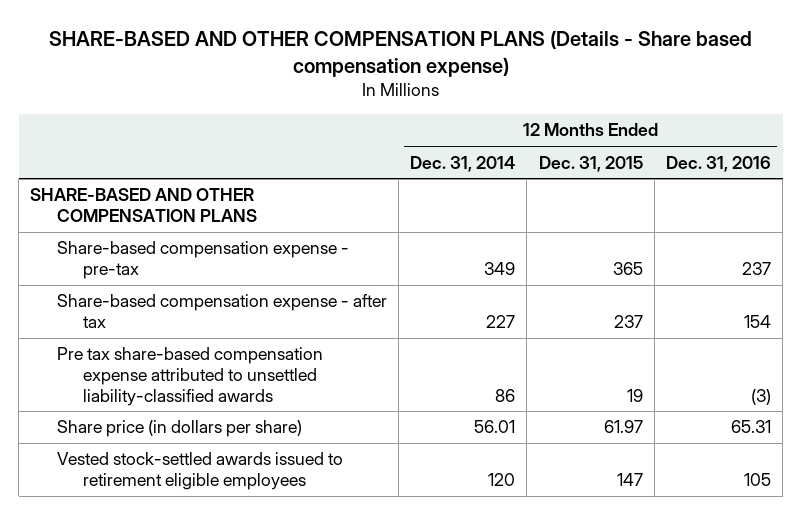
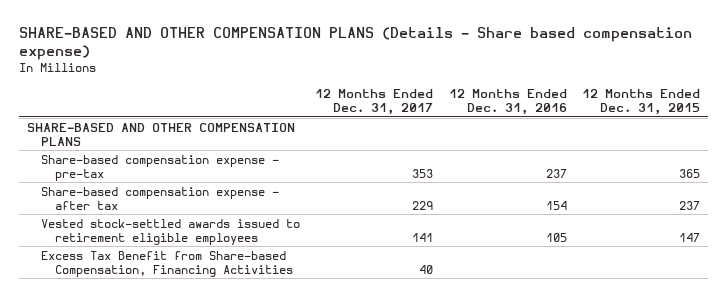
- | 12 Months Ended Dec. 31, 2014 | 12 Months Ended Dec. 31, 2015 | 12 Months Ended Dec. 31, 2016
+ | 12 Months Ended Dec. 31, 2017 | 12 Months Ended Dec. 31, 2016 | 12 Months Ended Dec. 31, 2015
- Pre tax share-based compensation expense attributed to unsettled liability-classified awards | 86 | 19 | (3)
- Share price (in dollars per share) | 56.01 | 61.97 | 65.31
+ Excess Tax Benefit from Share-based Compensation, Financing Activities | 40 | |

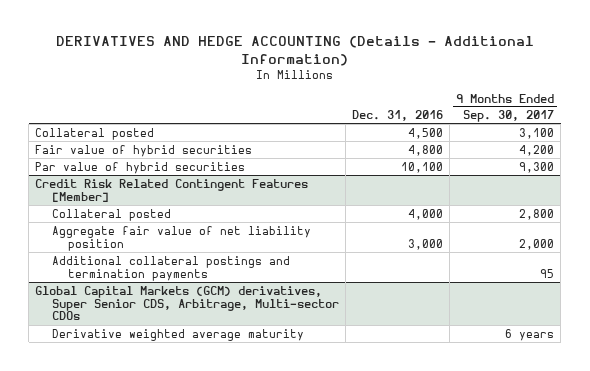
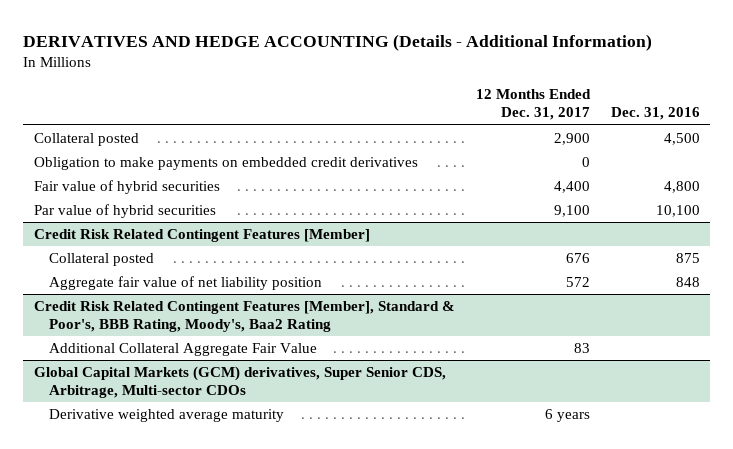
- | Dec. 31, 2016 | 9 Months Ended Sep. 30, 2017
+ | 12 Months Ended Dec. 31, 2017 | Dec. 31, 2016
+ Obligation to make payments on embedded credit derivatives | 0 |
@ Credit Risk Related Contingent Features [Member]
- Collateral posted | 4,000 | 2,800
- Aggregate fair value of net liability position | 3,000 | 2,000
- Additional collateral postings and termination payments | | 95
+ Collateral posted | 676 | 875
+ Aggregate fair value of net liability position | 572 | 848
+ Credit Risk Related Contingent Features [Member], Standard & Poor's, BBB Rating, Moody's, Baa2 Rating
+ Additional Collateral Aggregate Fair Value | 83 |

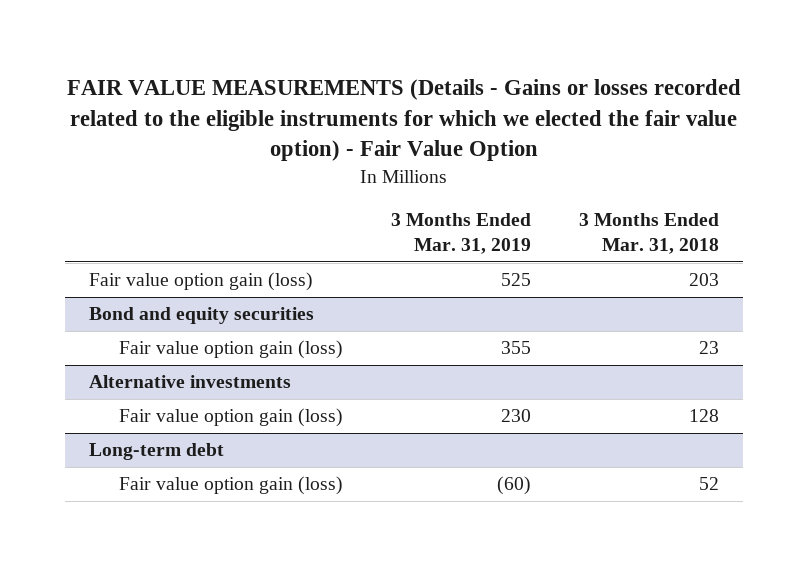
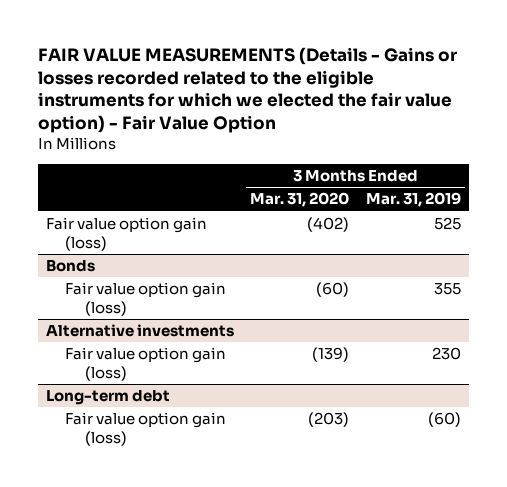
- | 3 Months Ended Mar. 31, 2019 | 3 Months Ended Mar. 31, 2018
+ | 3 Months Ended Mar. 31, 2020 | 3 Months Ended Mar. 31, 2019
- Bond and equity securities
+ Bonds

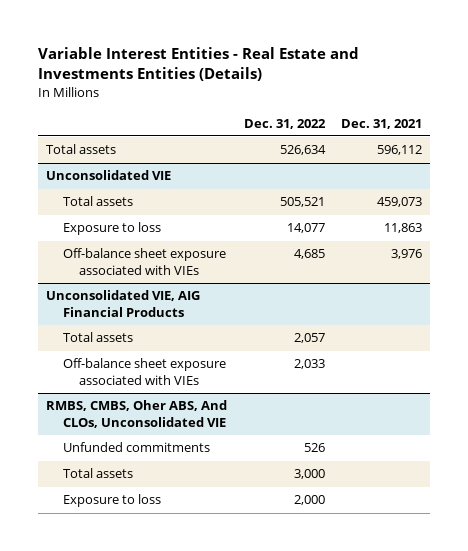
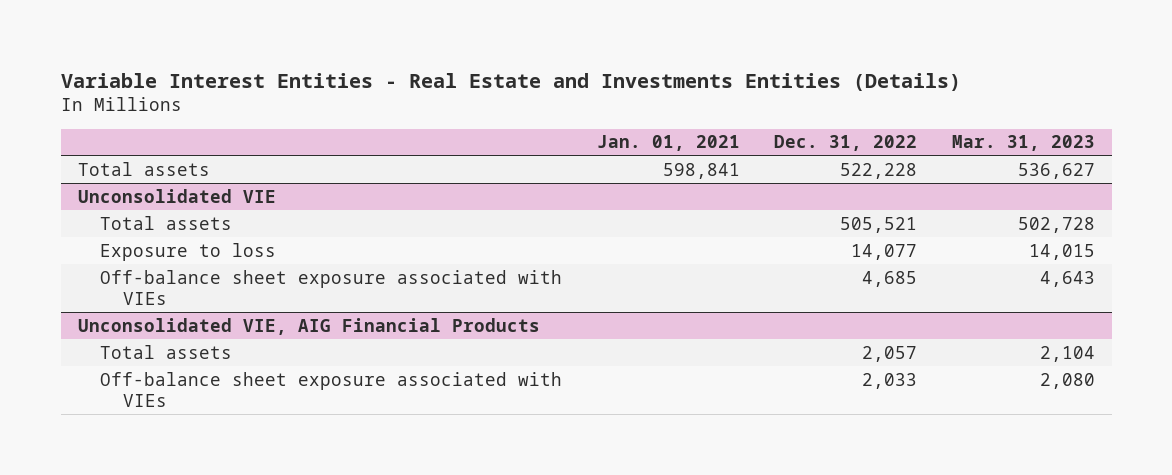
- | Dec. 31, 2022 | Dec. 31, 2021
+ | Jan. 01, 2021 | Dec. 31, 2022 | Mar. 31, 2023
- Total assets | 526,634 | 596,112
+ Total assets | 598,841 | 522,228 | 536,627
- RMBS, CMBS, Oher ABS, And CLOs, Unconsolidated VIE
- Unfunded commitments | 526 |
- Total assets | 3,000 |
- Exposure to loss | 2,000 |

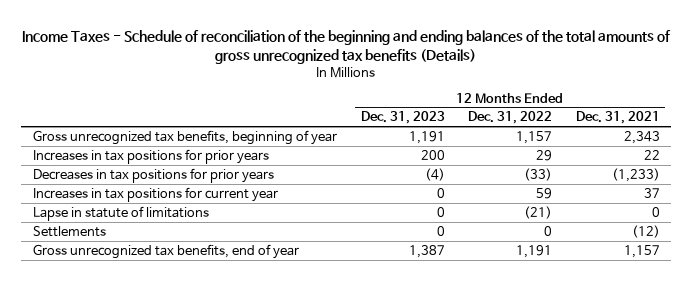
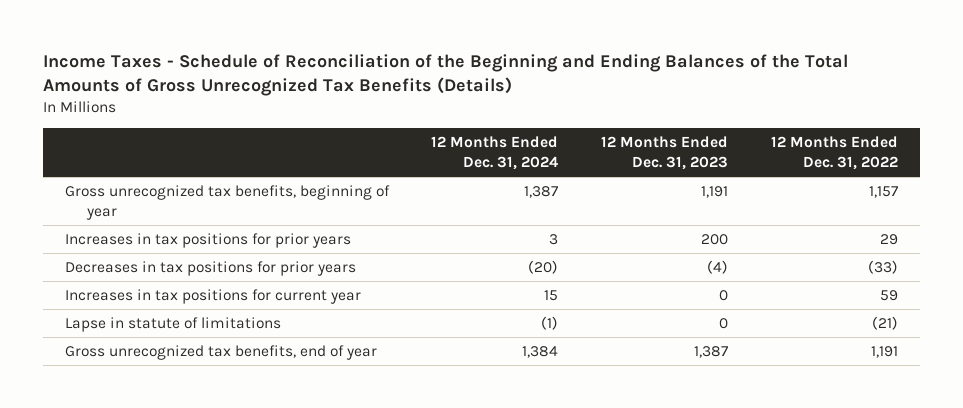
- Income Taxes - Schedule of reconciliation of the beginning and ending balances of the total amounts of gross unrecognized tax benefits (Details)
+ Income Taxes - Schedule of Reconciliation of the Beginning and Ending Balances of the Total Amounts of Gross Unrecognized Tax Benefits (Details)
- | 12 Months Ended Dec. 31, 2023 | 12 Months Ended Dec. 31, 2022 | 12 Months Ended Dec. 31, 2021
+ | 12 Months Ended Dec. 31, 2024 | 12 Months Ended Dec. 31, 2023 | 12 Months Ended Dec. 31, 2022
- Settlements | 0 | 0 | (12)

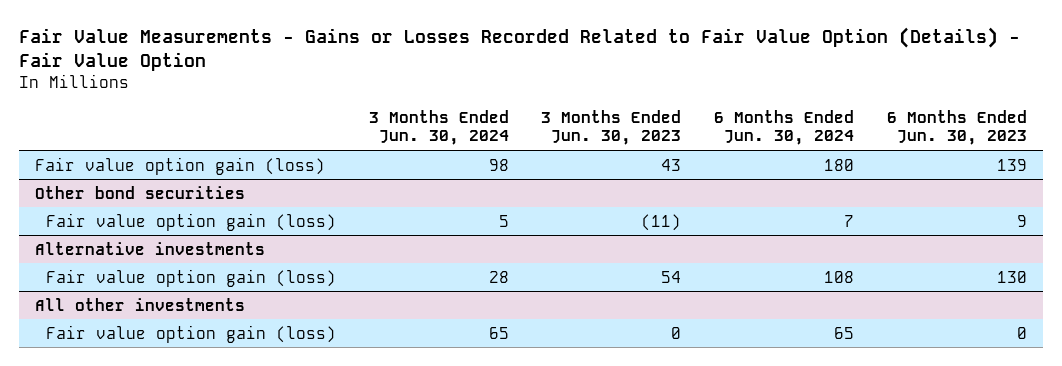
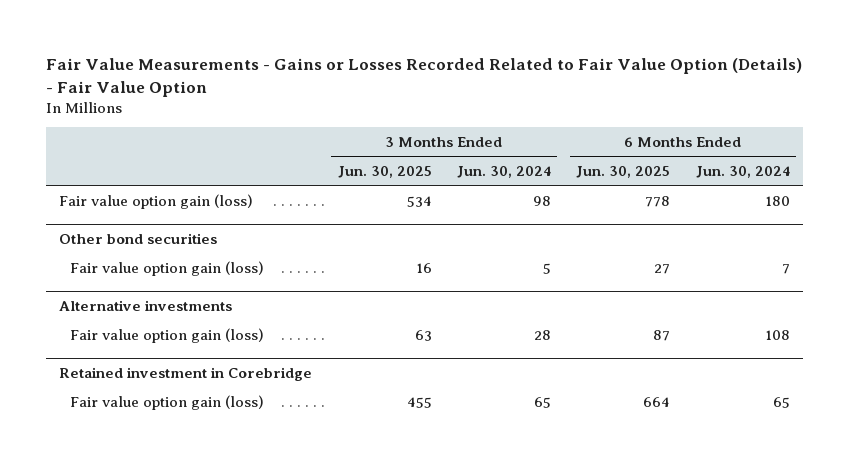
- | 3 Months Ended Jun. 30, 2024 | 3 Months Ended Jun. 30, 2023 | 6 Months Ended Jun. 30, 2024 | 6 Months Ended Jun. 30, 2023
+ | 3 Months Ended Jun. 30, 2025 | 3 Months Ended Jun. 30, 2024 | 6 Months Ended Jun. 30, 2025 | 6 Months Ended Jun. 30, 2024
- All other investments
+ Retained investment in Corebridge

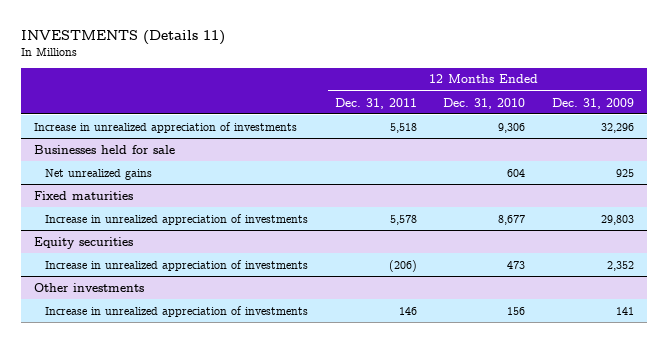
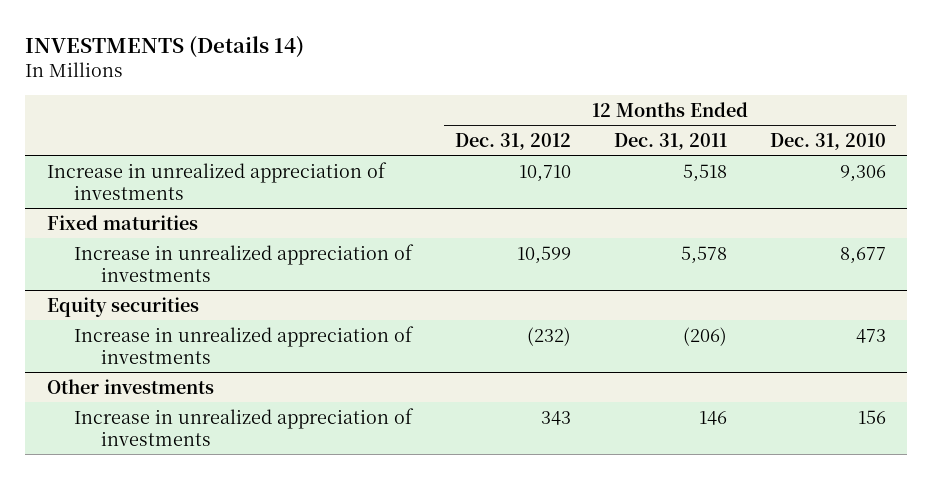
- INVESTMENTS (Details 11)
+ INVESTMENTS (Details 14)
- | 12 Months Ended Dec. 31, 2011 | 12 Months Ended Dec. 31, 2010 | 12 Months Ended Dec. 31, 2009
+ | 12 Months Ended Dec. 31, 2012 | 12 Months Ended Dec. 31, 2011 | 12 Months Ended Dec. 31, 2010
- Businesses held for sale
- Net unrealized gains | | 604 | 925

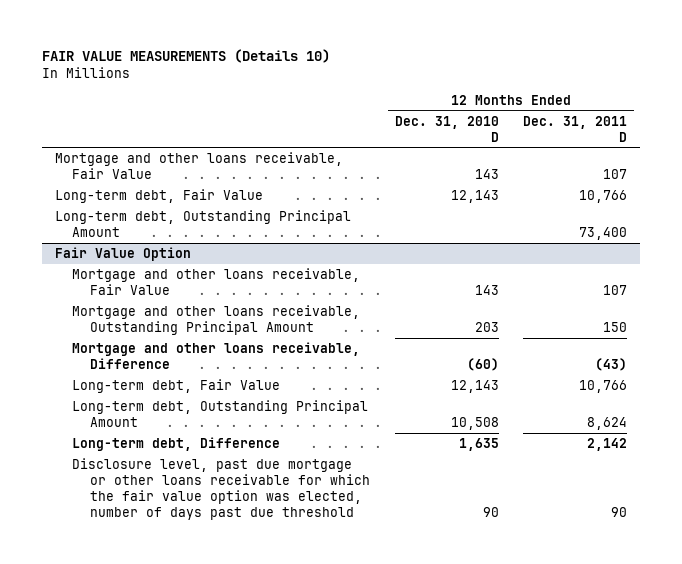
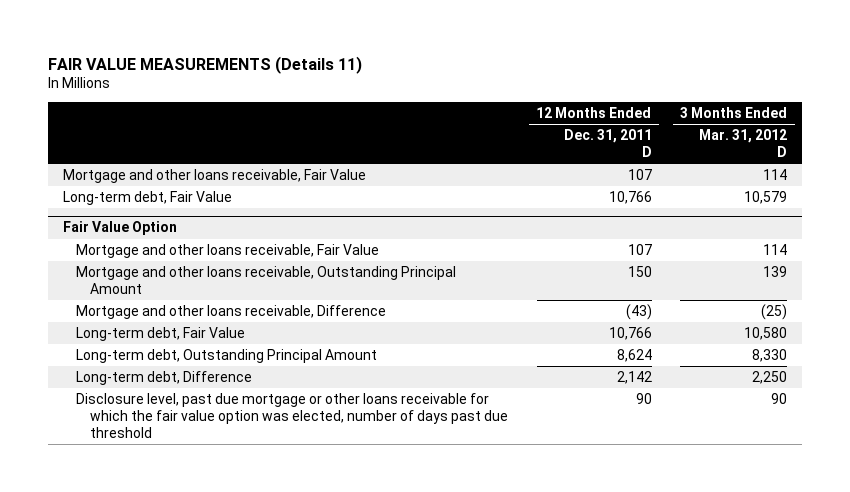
- FAIR VALUE MEASUREMENTS (Details 10)
+ FAIR VALUE MEASUREMENTS (Details 11)
- | 12 Months Ended Dec. 31, 2010 D | 12 Months Ended Dec. 31, 2011 D
+ | 12 Months Ended Dec. 31, 2011 D | 3 Months Ended Mar. 31, 2012 D
- Long-term debt, Outstanding Principal Amount | | 73,400

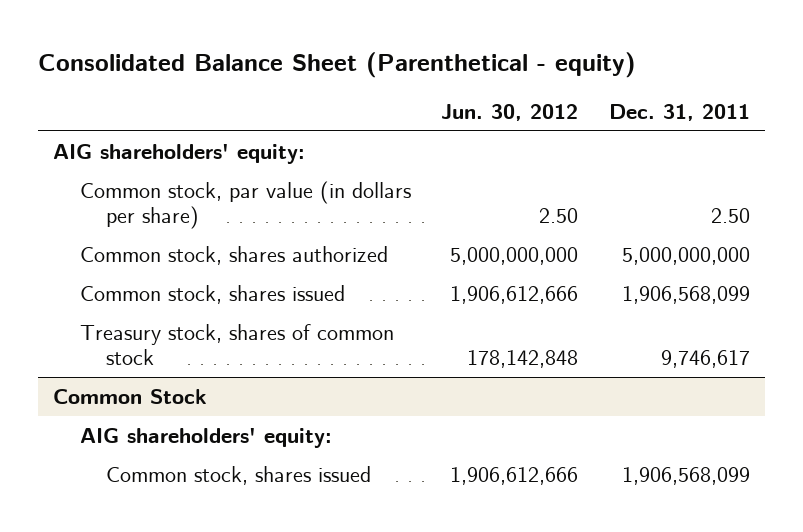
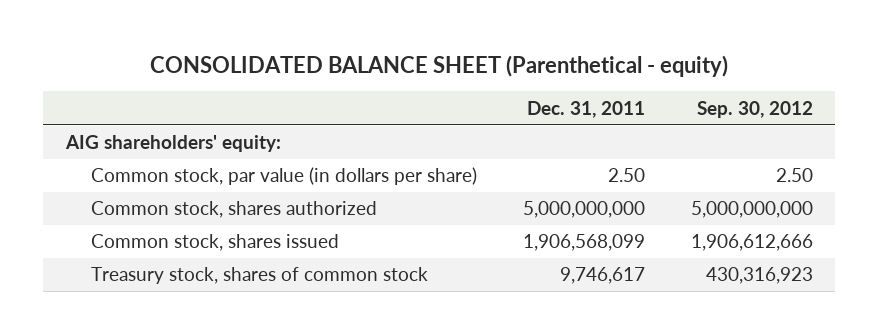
- Consolidated Balance Sheet (Parenthetical - equity)
+ CONSOLIDATED BALANCE SHEET (Parenthetical - equity)
- | Jun. 30, 2012 | Dec. 31, 2011
+ | Dec. 31, 2011 | Sep. 30, 2012
- Common Stock
- AIG shareholders' equity:
- Common stock, shares issued | 1,906,612,666 | 1,906,568,099

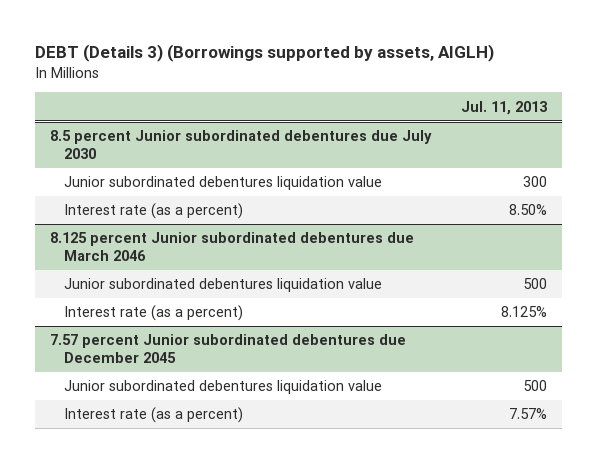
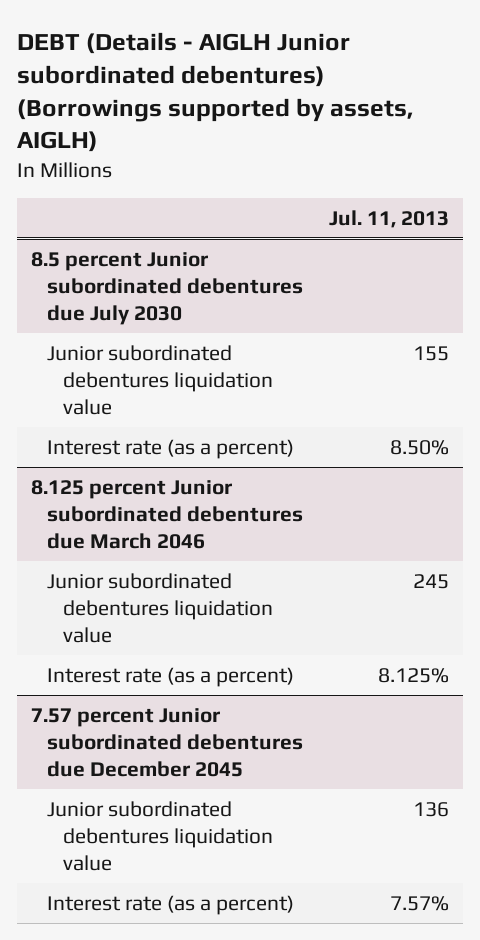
- DEBT (Details 3) (Borrowings supported by assets, AIGLH)
+ DEBT (Details - AIGLH Junior subordinated debentures) (Borrowings supported by assets, AIGLH)
@ 8.5 percent Junior subordinated debentures due July 2030
- Junior subordinated debentures liquidation value | 300
+ Junior subordinated debentures liquidation value | 155
@ 8.125 percent Junior subordinated debentures due March 2046
- Junior subordinated debentures liquidation value | 500
+ Junior subordinated debentures liquidation value | 245
@ 7.57 percent Junior subordinated debentures due December 2045
- Junior subordinated debentures liquidation value | 500
+ Junior subordinated debentures liquidation value | 136

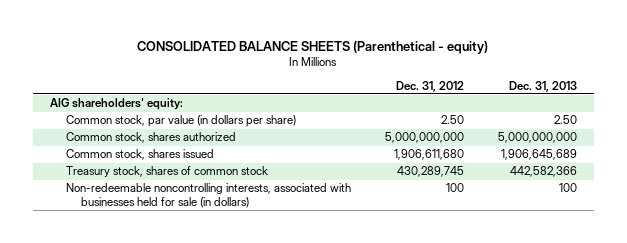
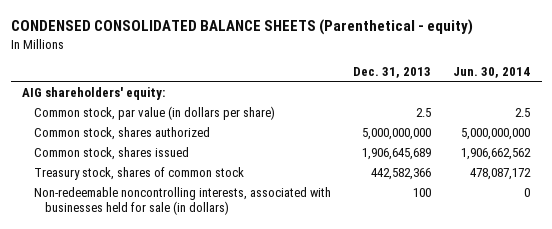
- CONSOLIDATED BALANCE SHEETS (Parenthetical - equity)
+ CONDENSED CONSOLIDATED BALANCE SHEETS (Parenthetical - equity)
- | Dec. 31, 2012 | Dec. 31, 2013
+ | Dec. 31, 2013 | Jun. 30, 2014
- Common stock, par value (in dollars per share) | 2.50 | 2.50
+ Common stock, par value (in dollars per share) | 2.5 | 2.5

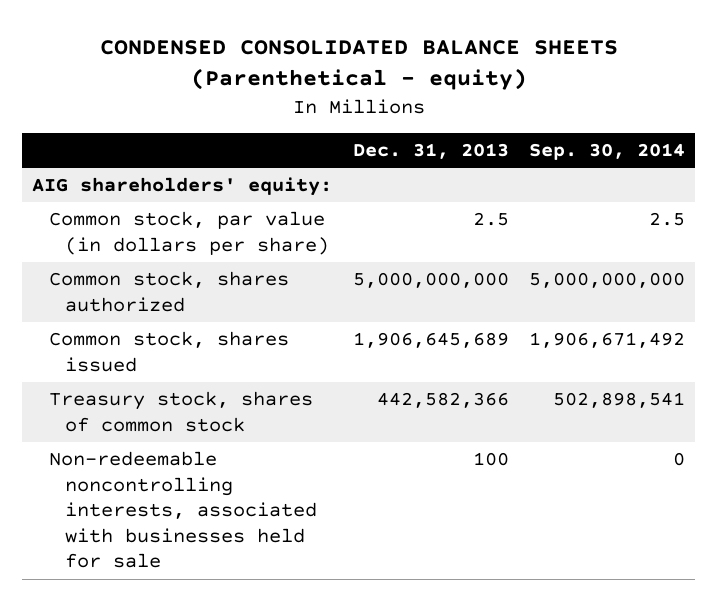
- | Dec. 31, 2013 | Jun. 30, 2014
+ | Dec. 31, 2013 | Sep. 30, 2014
- Non-redeemable noncontrolling interests, associated with businesses held for sale (in dollars) | 100 | 0
+ Non-redeemable noncontrolling interests, associated with businesses held for sale | 100 | 0

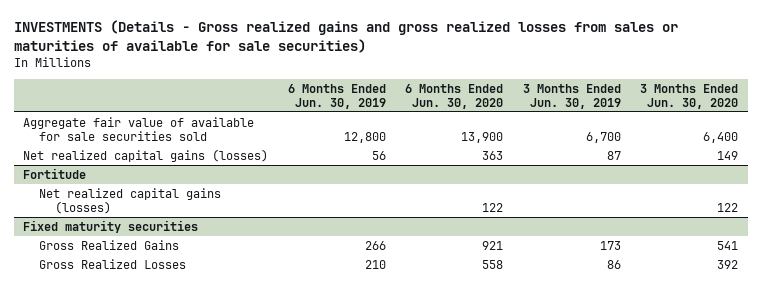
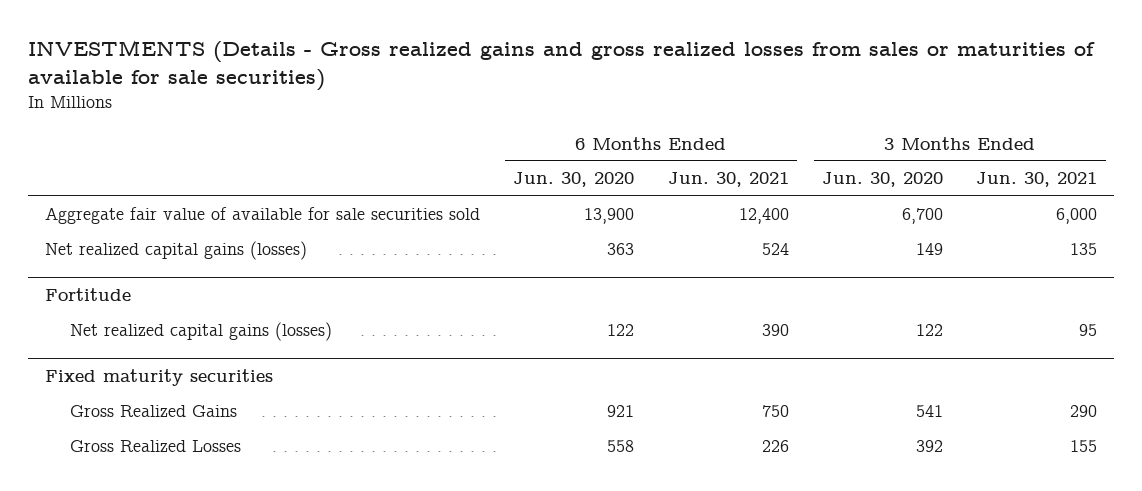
- | 6 Months Ended Jun. 30, 2019 | 6 Months Ended Jun. 30, 2020 | 3 Months Ended Jun. 30, 2019 | 3 Months Ended Jun. 30, 2020
+ | 6 Months Ended Jun. 30, 2020 | 6 Months Ended Jun. 30, 2021 | 3 Months Ended Jun. 30, 2020 | 3 Months Ended Jun. 30, 2021
- Aggregate fair value of available for sale securities sold | 12,800 | 13,900 | 6,700 | 6,400
+ Aggregate fair value of available for sale securities sold | 13,900 | 12,400 | 6,700 | 6,000

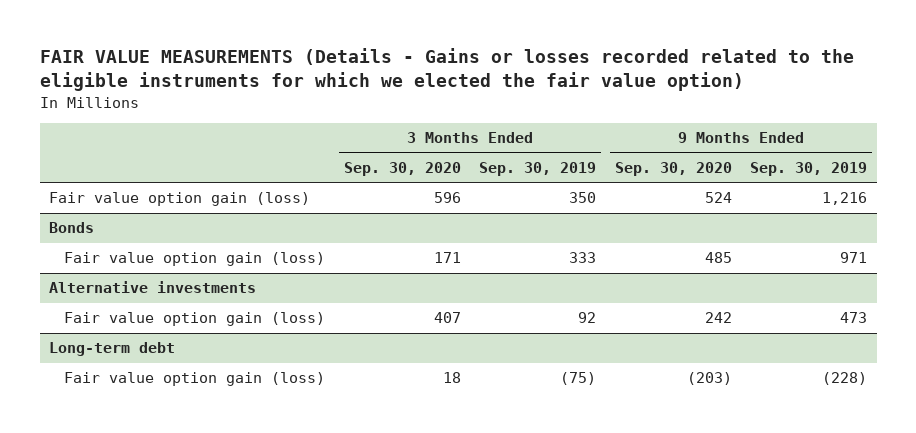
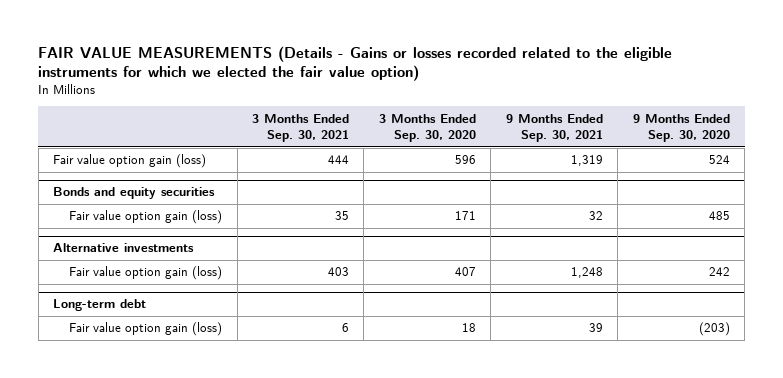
- | 3 Months Ended Sep. 30, 2020 | 3 Months Ended Sep. 30, 2019 | 9 Months Ended Sep. 30, 2020 | 9 Months Ended Sep. 30, 2019
+ | 3 Months Ended Sep. 30, 2021 | 3 Months Ended Sep. 30, 2020 | 9 Months Ended Sep. 30, 2021 | 9 Months Ended Sep. 30, 2020
- Bonds
+ Bonds and equity securities

